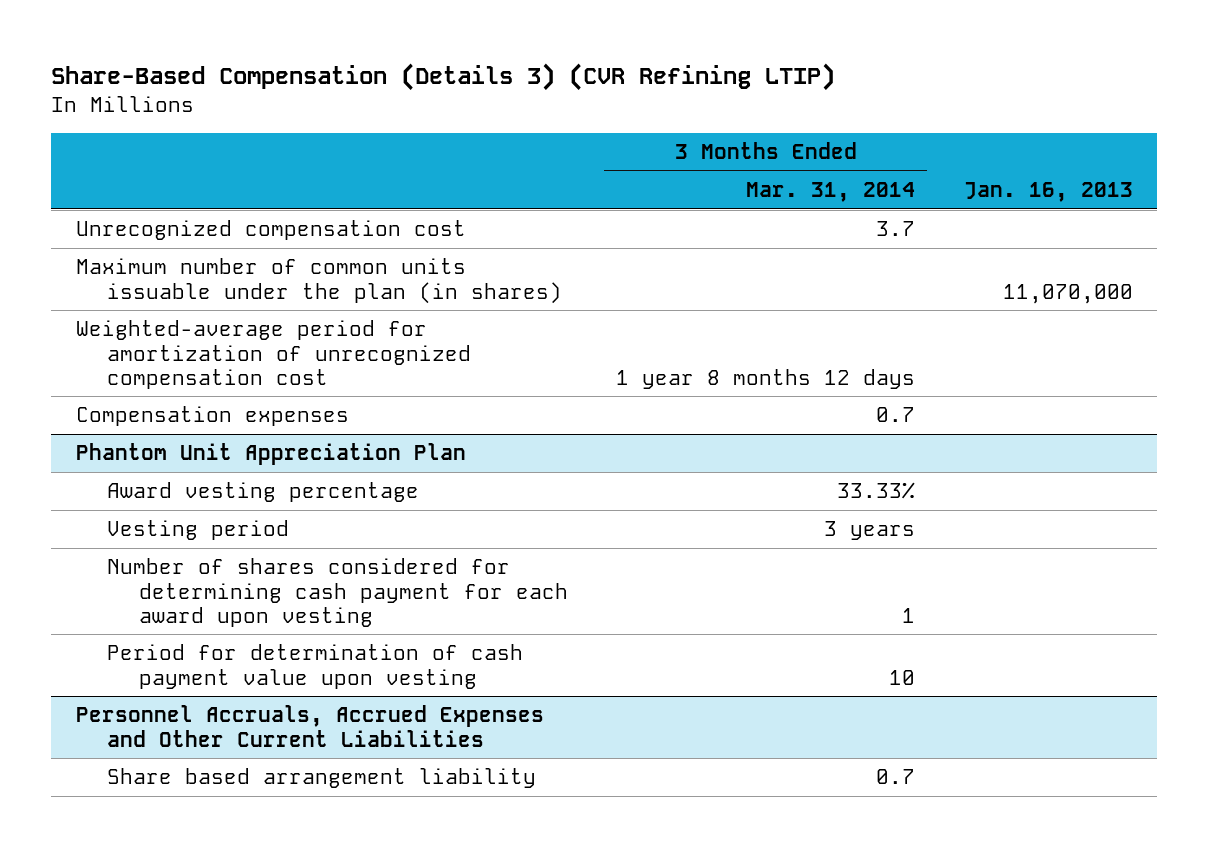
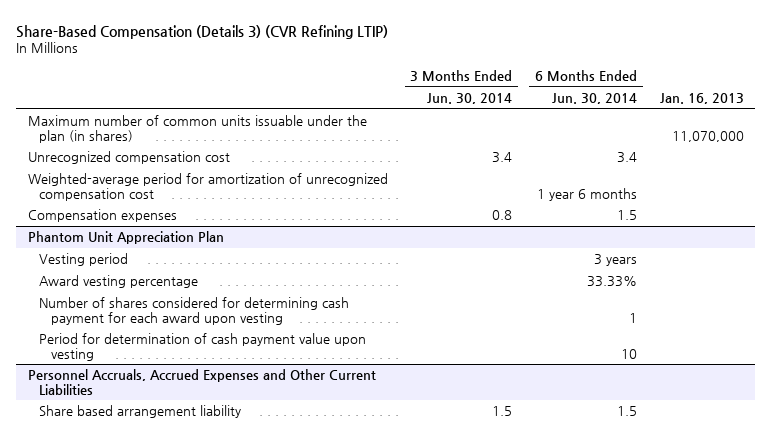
- | 3 Months Ended Mar. 31, 2014 | Jan. 16, 2013
+ | 3 Months Ended Jun. 30, 2014 | 6 Months Ended Jun. 30, 2014 | Jan. 16, 2013
moved down: Unrecognized compensation cost | 3.4 | 3.4 |
@ Phantom Unit Appreciation Plan
moved down: Award vesting percentage | | 33.33% |

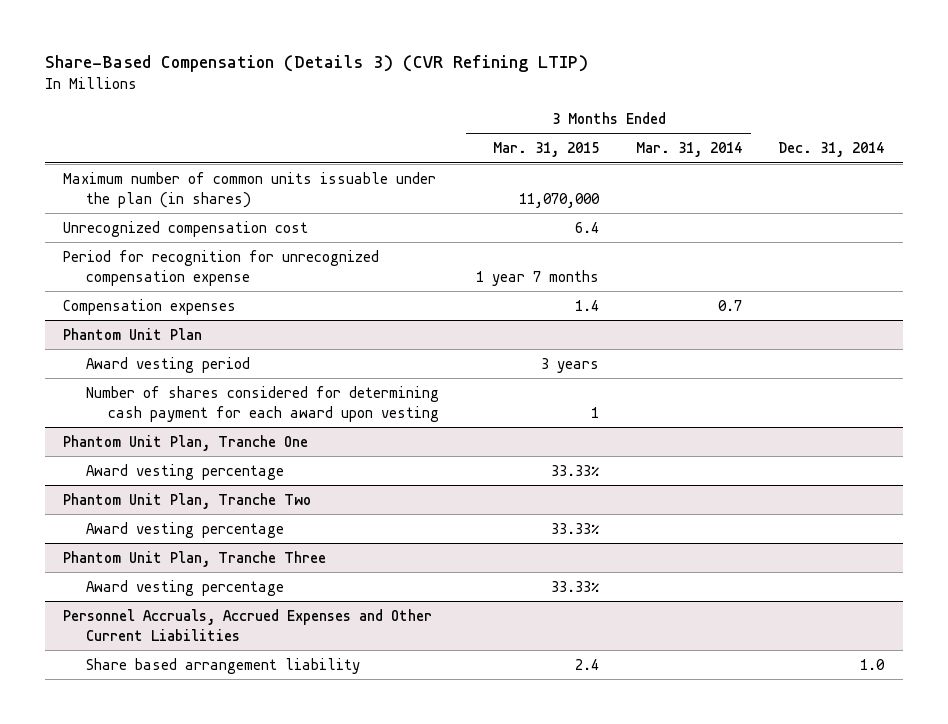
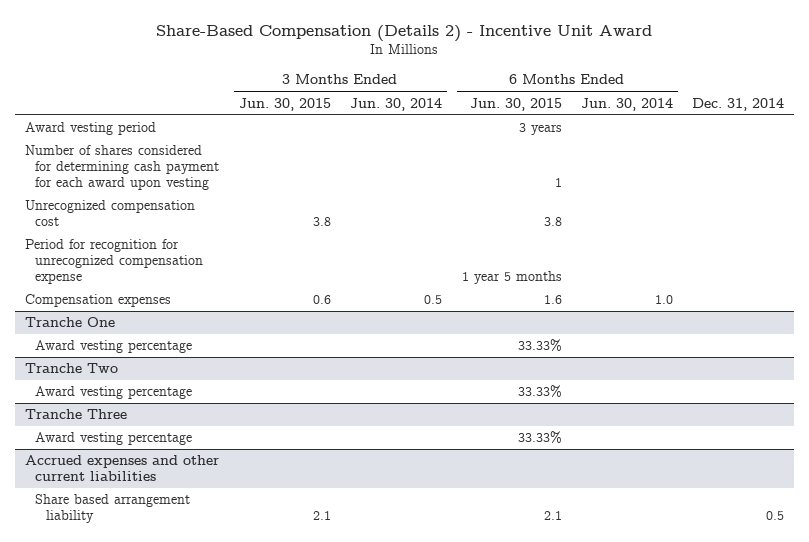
- Share-Based Compensation (Details 3) (CVR Refining LTIP)
+ Share-Based Compensation (Details 2) - Incentive Unit Award
- | 3 Months Ended Mar. 31, 2015 | 3 Months Ended Mar. 31, 2014 | Dec. 31, 2014
+ | 3 Months Ended Jun. 30, 2015 | 3 Months Ended Jun. 30, 2014 | 6 Months Ended Jun. 30, 2015 | 6 Months Ended Jun. 30, 2014 | Dec. 31, 2014
- Maximum number of common units issuable under the plan (in shares) | 11,070,000 | |
+ Award vesting period | | | 3 years | |
+ Number of shares considered for determining cash payment for each award upon vesting | | | 1 | |
- Phantom Unit Plan
- Award vesting period | 3 years | |
- Number of shares considered for determining cash payment for each award upon vesting | 1 | |
- Phantom Unit Plan, Tranche One
+ Tranche One
- Phantom Unit Plan, Tranche Two
+ Tranche Two
- Phantom Unit Plan, Tranche Three
+ Tranche Three
- Personnel Accruals, Accrued Expenses and Other Current Liabilities
- Share based arrangement liability | 2.4 | | 1.0
+ Accrued expenses and other current liabilities
+ Share based arrangement liability | 2.1 | | 2.1 | | 0.5

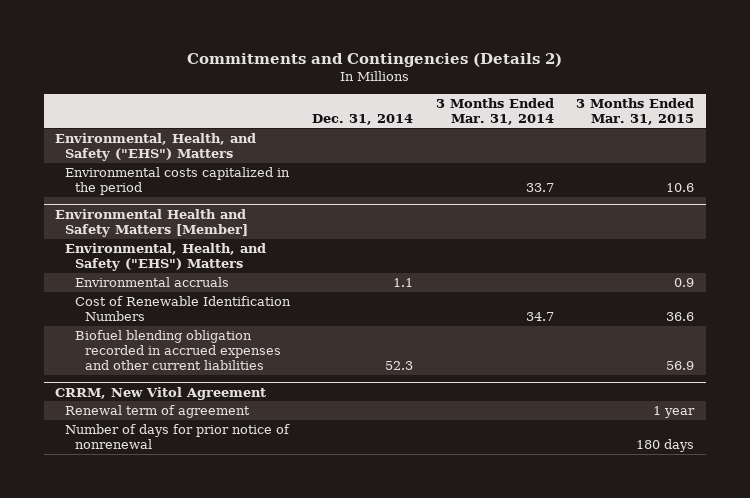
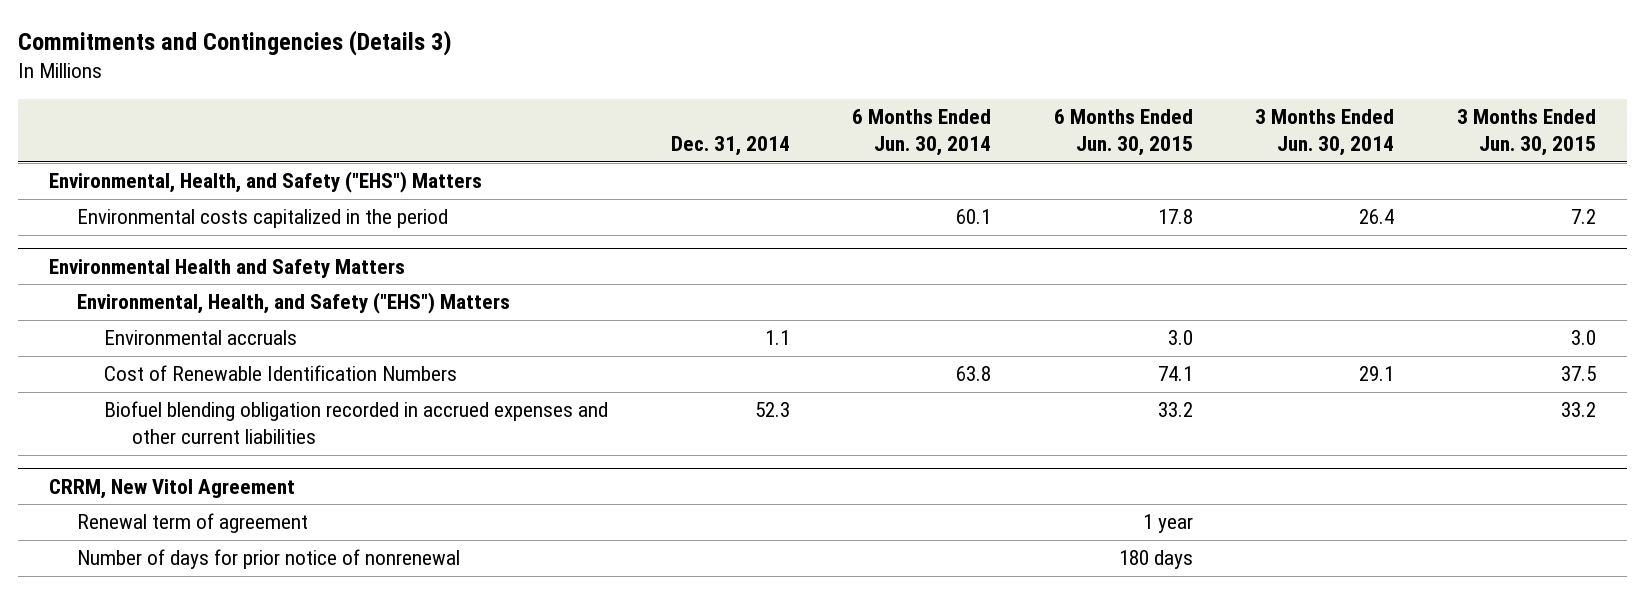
- Commitments and Contingencies (Details 2)
+ Commitments and Contingencies (Details 3)
- | Dec. 31, 2014 | 3 Months Ended Mar. 31, 2014 | 3 Months Ended Mar. 31, 2015
+ | Dec. 31, 2014 | 6 Months Ended Jun. 30, 2014 | 6 Months Ended Jun. 30, 2015 | 3 Months Ended Jun. 30, 2014 | 3 Months Ended Jun. 30, 2015
- Environmental Health and Safety Matters [Member]
+ Environmental Health and Safety Matters

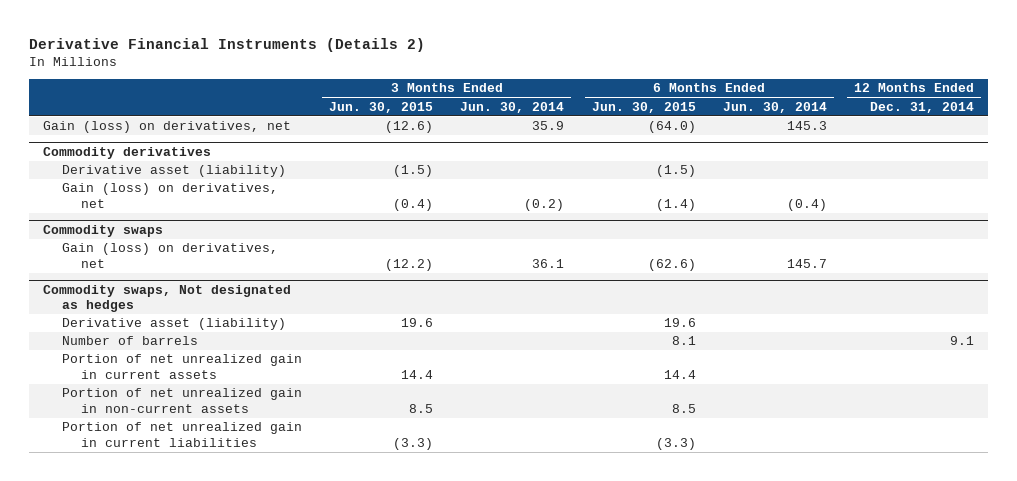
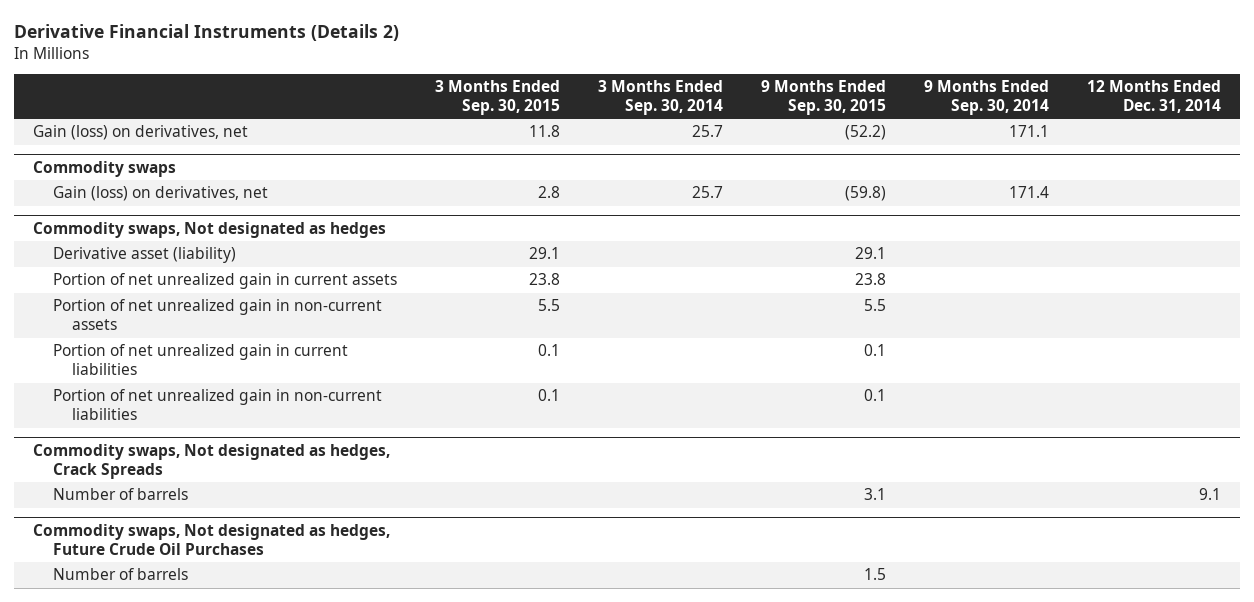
- | 3 Months Ended Jun. 30, 2015 | 3 Months Ended Jun. 30, 2014 | 6 Months Ended Jun. 30, 2015 | 6 Months Ended Jun. 30, 2014 | 12 Months Ended Dec. 31, 2014
+ | 3 Months Ended Sep. 30, 2015 | 3 Months Ended Sep. 30, 2014 | 9 Months Ended Sep. 30, 2015 | 9 Months Ended Sep. 30, 2014 | 12 Months Ended Dec. 31, 2014
- Commodity derivatives
- Derivative asset (liability) | (1.5) | | (1.5) | |
- Gain (loss) on derivatives, net | (0.4) | (0.2) | (1.4) | (0.4) |
@ Commodity swaps, Not designated as hedges
- Number of barrels | | | 8.1 | | 9.1
+ Portion of net unrealized gain in non-current liabilities | 0.1 | | 0.1 | |
+ Commodity swaps, Not designated as hedges, Crack Spreads
+ Number of barrels | | | 3.1 | | 9.1
+ Commodity swaps, Not designated as hedges, Future Crude Oil Purchases
+ Number of barrels | | | 1.5 | |

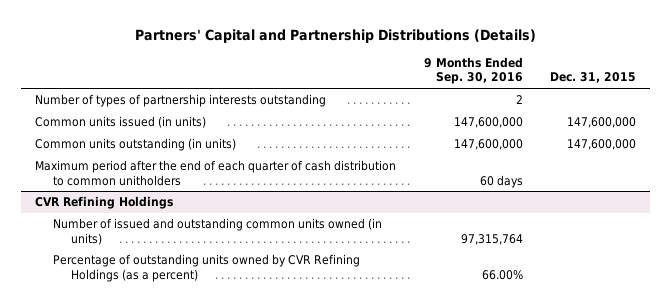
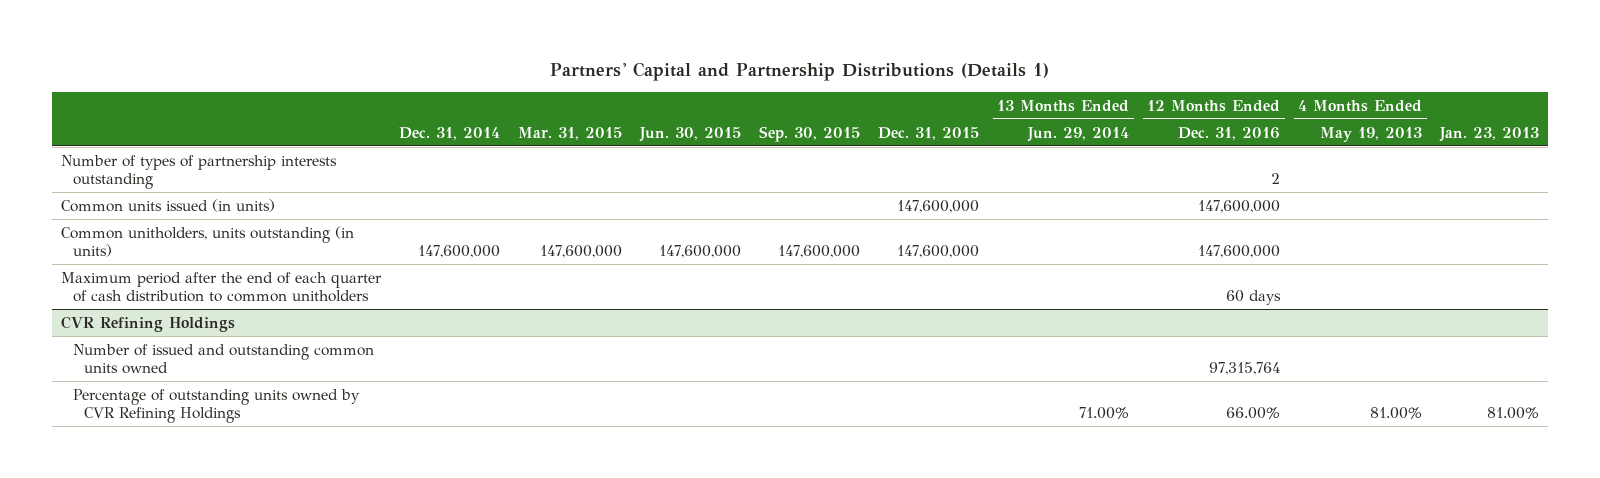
- Partners' Capital and Partnership Distributions (Details)
+ Partners' Capital and Partnership Distributions (Details 1)
- | 9 Months Ended Sep. 30, 2016 | Dec. 31, 2015
+ | Dec. 31, 2014 | Mar. 31, 2015 | Jun. 30, 2015 | Sep. 30, 2015 | Dec. 31, 2015 | 13 Months Ended Jun. 29, 2014 | 12 Months Ended Dec. 31, 2016 | 4 Months Ended May 19, 2013 | Jan. 23, 2013
- Common units outstanding (in units) | 147,600,000 | 147,600,000
+ Common unitholders, units outstanding (in units) | 147,600,000 | 147,600,000 | 147,600,000 | 147,600,000 | 147,600,000 | | 147,600,000 | |
@ CVR Refining Holdings
- Number of issued and outstanding common units owned (in units) | 97,315,764 |
- Percentage of outstanding units owned by CVR Refining Holdings (as a percent) | 66.00% |
+ Number of issued and outstanding common units owned | | | | | | | 97,315,764 | |
+ Percentage of outstanding units owned by CVR Refining Holdings | | | | | | 71.00% | 66.00% | 81.00% | 81.00%

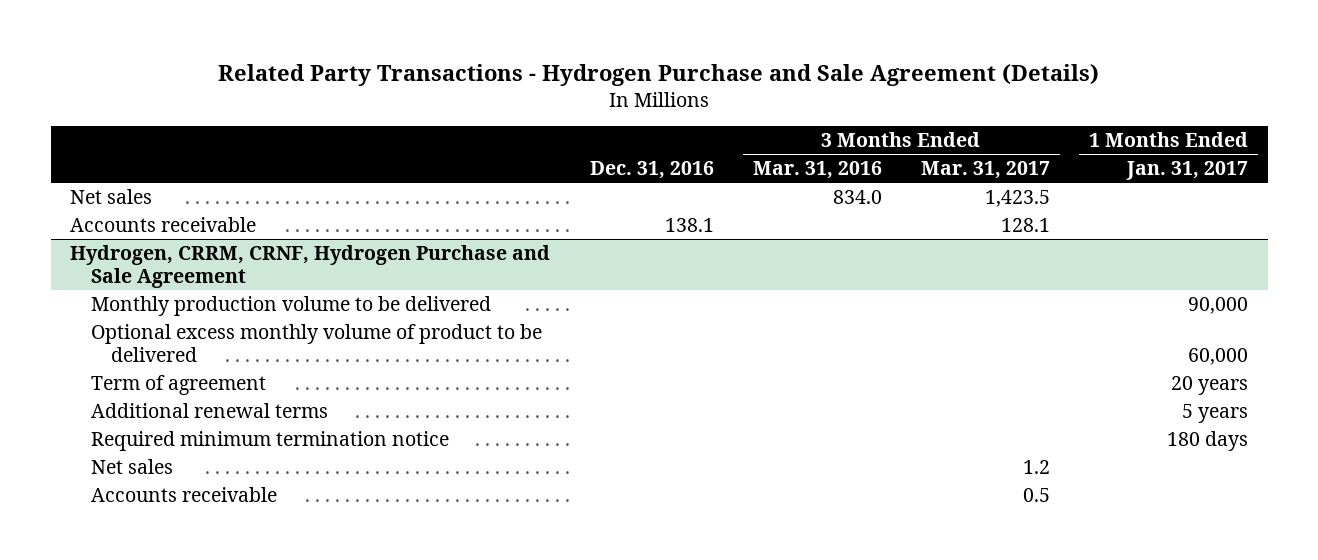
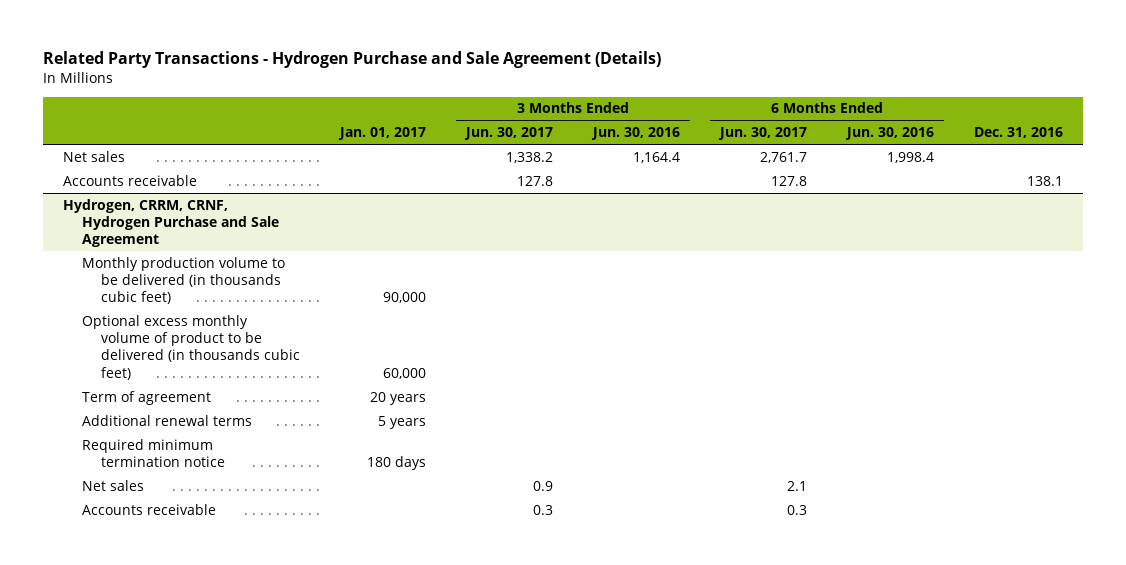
- | Dec. 31, 2016 | 3 Months Ended Mar. 31, 2016 | 3 Months Ended Mar. 31, 2017 | 1 Months Ended Jan. 31, 2017
+ | Jan. 01, 2017 | 3 Months Ended Jun. 30, 2017 | 3 Months Ended Jun. 30, 2016 | 6 Months Ended Jun. 30, 2017 | 6 Months Ended Jun. 30, 2016 | Dec. 31, 2016
@ Hydrogen, CRRM, CRNF, Hydrogen Purchase and Sale Agreement
- Monthly production volume to be delivered | | | | 90,000
- Optional excess monthly volume of product to be delivered | | | | 60,000
+ Monthly production volume to be delivered (in thousands cubic feet) | 90,000 | | | | |
+ Optional excess monthly volume of product to be delivered (in thousands cubic feet) | 60,000 | | | | |

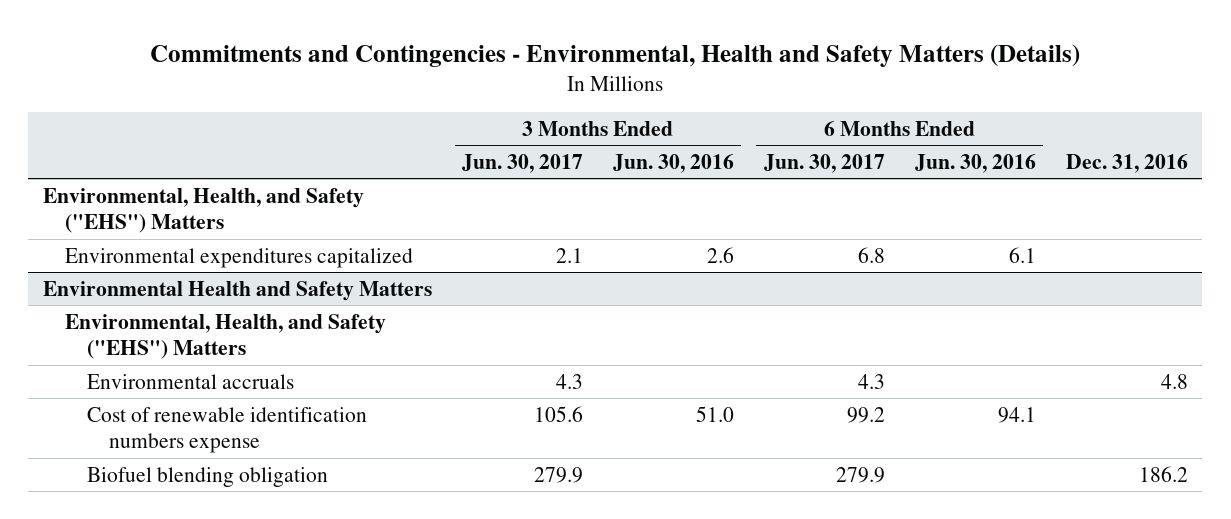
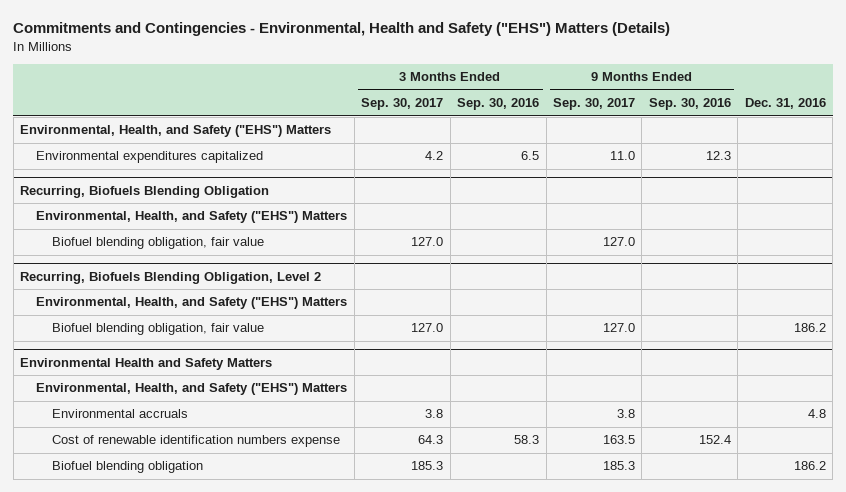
- Commitments and Contingencies - Environmental, Health and Safety Matters (Details)
+ Commitments and Contingencies - Environmental, Health and Safety ("EHS") Matters (Details)
- | 3 Months Ended Jun. 30, 2017 | 3 Months Ended Jun. 30, 2016 | 6 Months Ended Jun. 30, 2017 | 6 Months Ended Jun. 30, 2016 | Dec. 31, 2016
+ | 3 Months Ended Sep. 30, 2017 | 3 Months Ended Sep. 30, 2016 | 9 Months Ended Sep. 30, 2017 | 9 Months Ended Sep. 30, 2016 | Dec. 31, 2016
+ Recurring, Biofuels Blending Obligation
+ Environmental, Health, and Safety ("EHS") Matters
+ Biofuel blending obligation, fair value | 127.0 | | 127.0 | |
+ Recurring, Biofuels Blending Obligation, Level 2
+ Environmental, Health, and Safety ("EHS") Matters
+ Biofuel blending obligation, fair value | 127.0 | | 127.0 | | 186.2

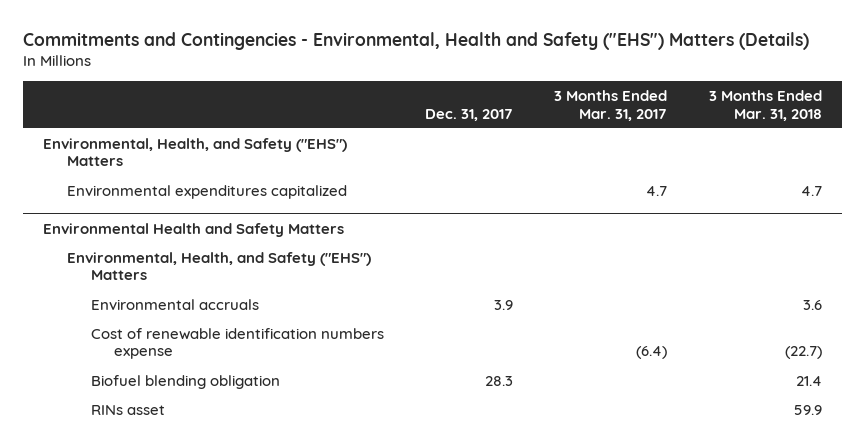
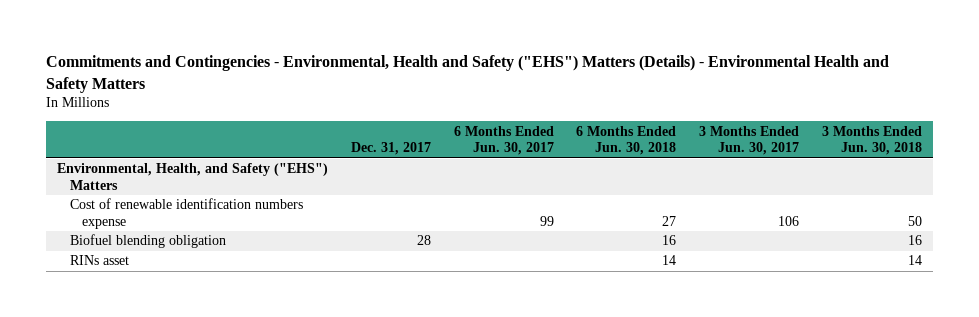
- Commitments and Contingencies - Environmental, Health and Safety ("EHS") Matters (Details)
+ Commitments and Contingencies - Environmental, Health and Safety ("EHS") Matters (Details) - Environmental Health and Safety Matters
- | Dec. 31, 2017 | 3 Months Ended Mar. 31, 2017 | 3 Months Ended Mar. 31, 2018
+ | Dec. 31, 2017 | 6 Months Ended Jun. 30, 2017 | 6 Months Ended Jun. 30, 2018 | 3 Months Ended Jun. 30, 2017 | 3 Months Ended Jun. 30, 2018
- Environmental expenditures capitalized | | 4.7 | 4.7
- Environmental Health and Safety Matters
- Environmental, Health, and Safety ("EHS") Matters
- Environmental accruals | 3.9 | | 3.6
- Cost of renewable identification numbers expense | | (6.4) | (22.7)
- Biofuel blending obligation | 28.3 | | 21.4
- RINs asset | | | 59.9
+ Cost of renewable identification numbers expense | | 99 | 27 | 106 | 50
+ Biofuel blending obligation | 28 | | 16 | | 16
+ RINs asset | | | 14 | | 14

